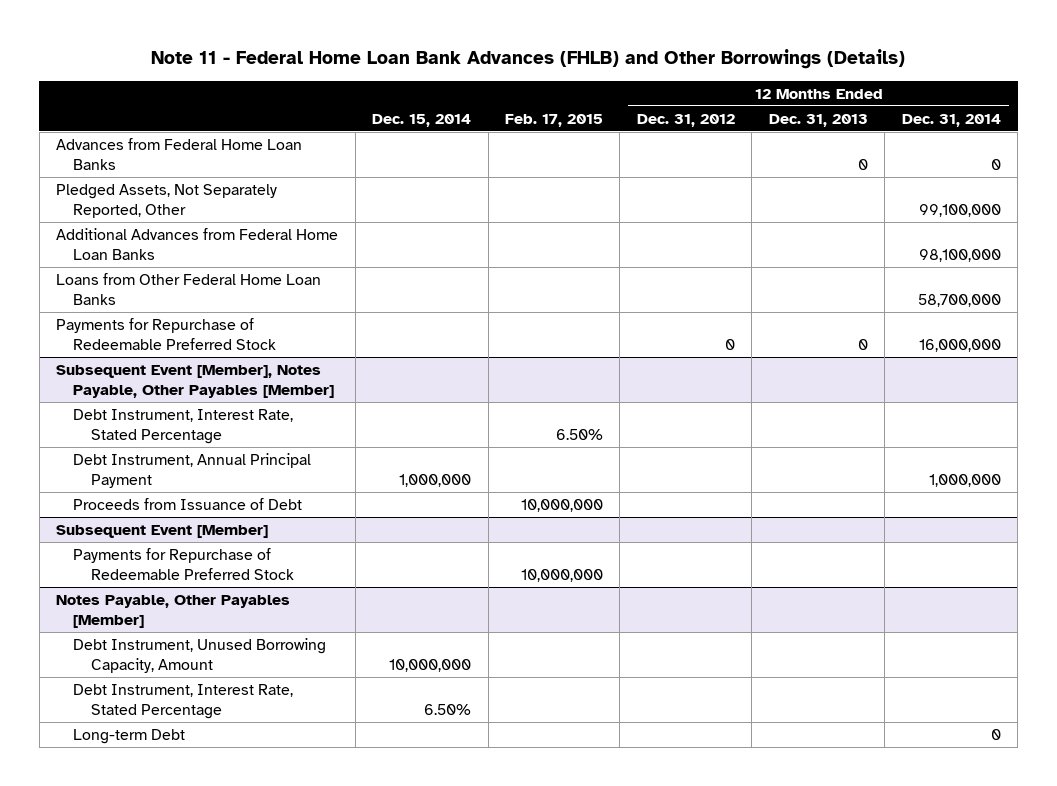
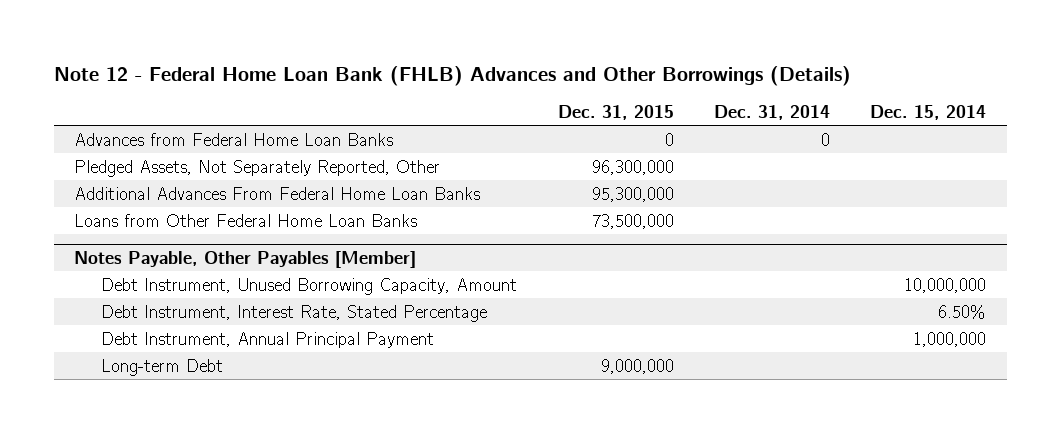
- Note 11 - Federal Home Loan Bank Advances (FHLB) and Other Borrowings (Details)
+ Note 12 - Federal Home Loan Bank (FHLB) Advances and Other Borrowings (Details)
- | Dec. 15, 2014 | Feb. 17, 2015 | 12 Months Ended Dec. 31, 2012 | 12 Months Ended Dec. 31, 2013 | 12 Months Ended Dec. 31, 2014
+ | Dec. 31, 2015 | Dec. 31, 2014 | Dec. 15, 2014
- Additional Advances from Federal Home Loan Banks | | | | | 98,100,000
+ Additional Advances From Federal Home Loan Banks | 95,300,000 | |
- Payments for Repurchase of Redeemable Preferred Stock | | | 0 | 0 | 16,000,000
- Subsequent Event [Member], Notes Payable, Other Payables [Member]
- Debt Instrument, Interest Rate, Stated Percentage | | 6.50% | | |
- Debt Instrument, Annual Principal Payment | 1,000,000 | | | | 1,000,000
- Proceeds from Issuance of Debt | | 10,000,000 | | |
- Subsequent Event [Member]
- Payments for Repurchase of Redeemable Preferred Stock | | 10,000,000 | | |
@ Notes Payable, Other Payables [Member]
+ Debt Instrument, Annual Principal Payment | | | 1,000,000

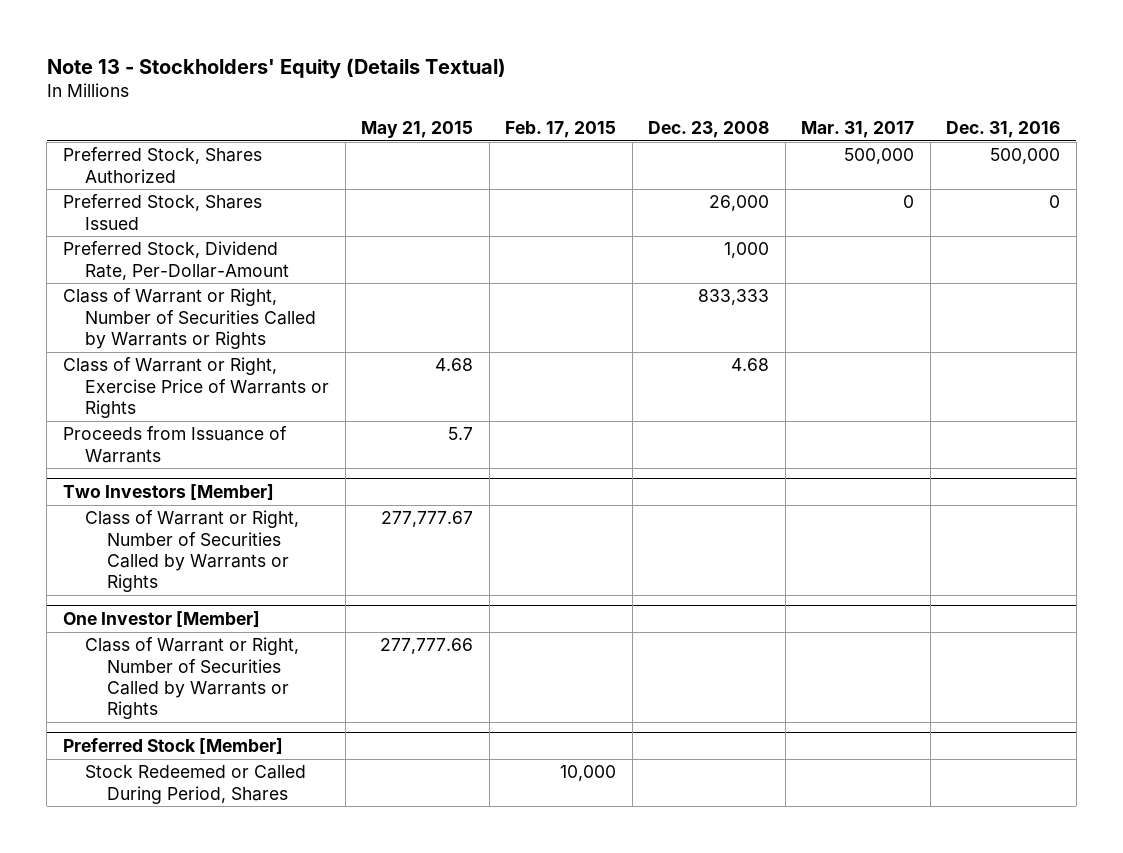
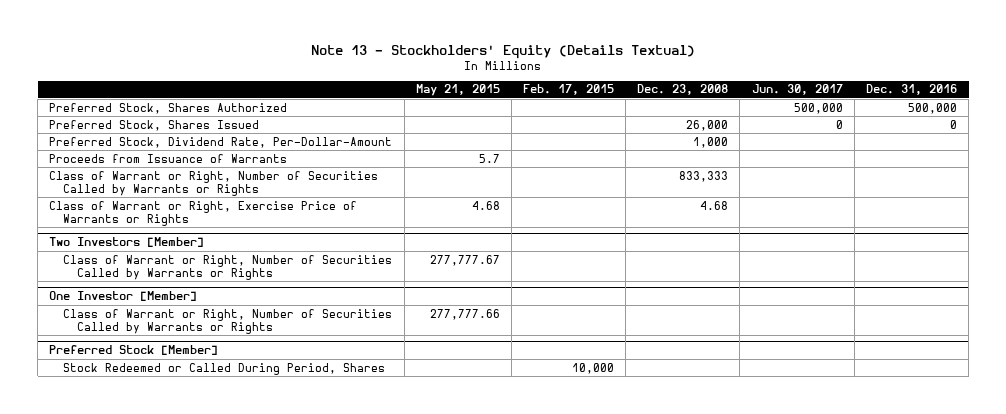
- | May 21, 2015 | Feb. 17, 2015 | Dec. 23, 2008 | Mar. 31, 2017 | Dec. 31, 2016
+ | May 21, 2015 | Feb. 17, 2015 | Dec. 23, 2008 | Jun. 30, 2017 | Dec. 31, 2016
moved up: Proceeds from Issuance of Warrants | 5.7 | | | |

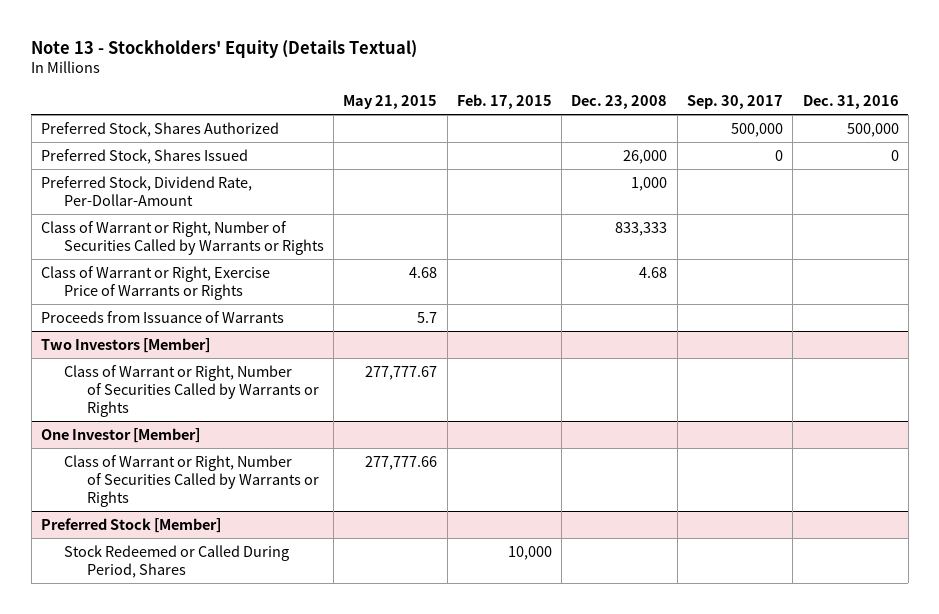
- | May 21, 2015 | Feb. 17, 2015 | Dec. 23, 2008 | Jun. 30, 2017 | Dec. 31, 2016
+ | May 21, 2015 | Feb. 17, 2015 | Dec. 23, 2008 | Sep. 30, 2017 | Dec. 31, 2016
moved down: Proceeds from Issuance of Warrants | 5.7 | | | |

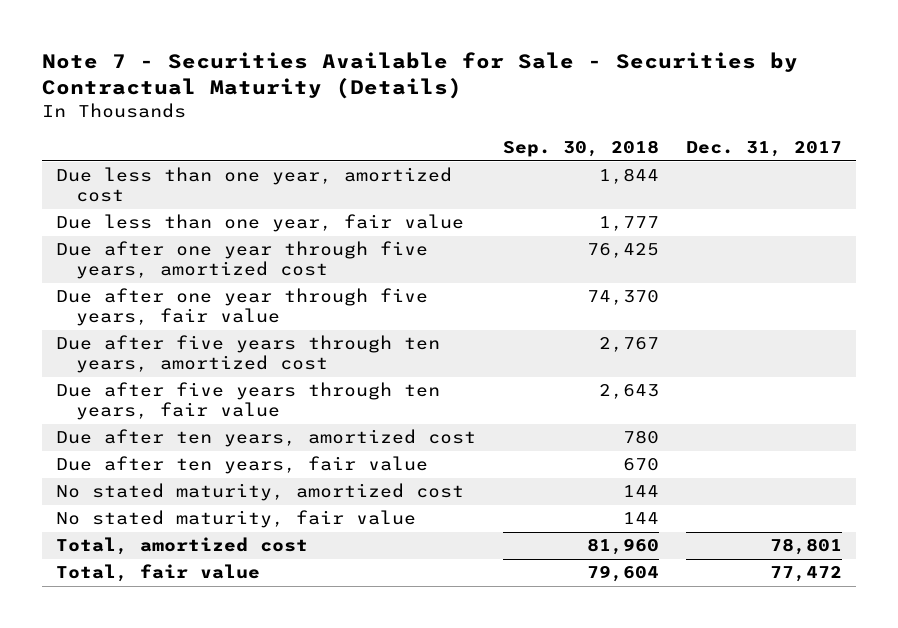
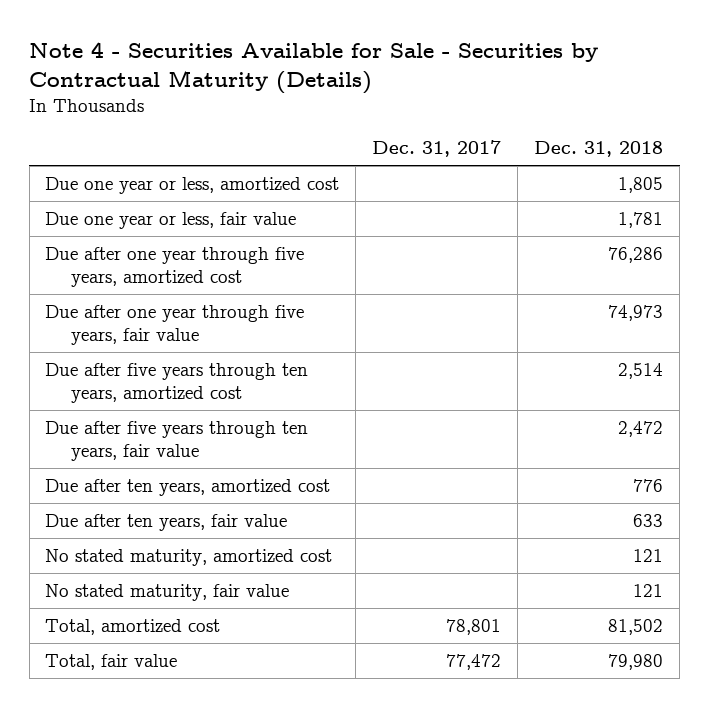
- Note 7 - Securities Available for Sale - Securities by Contractual Maturity (Details)
+ Note 4 - Securities Available for Sale - Securities by Contractual Maturity (Details)
- | Sep. 30, 2018 | Dec. 31, 2017
+ | Dec. 31, 2017 | Dec. 31, 2018
- Due less than one year, amortized cost | 1,844 |
- Due less than one year, fair value | 1,777 |
+ Due one year or less, amortized cost | | 1,805
+ Due one year or less, fair value | | 1,781

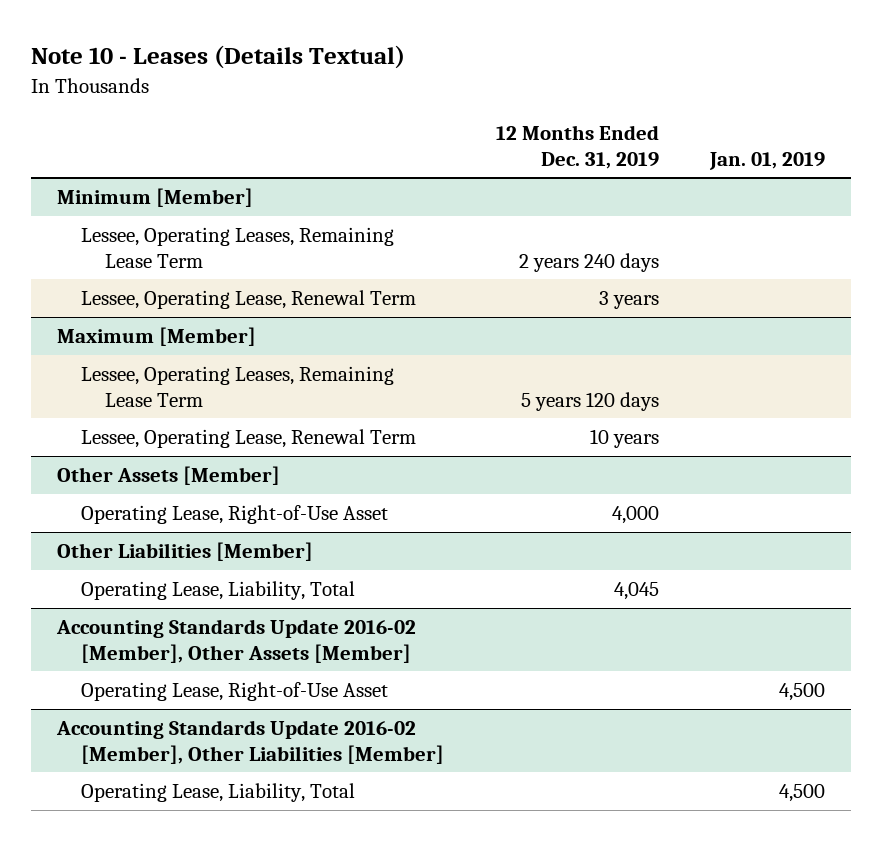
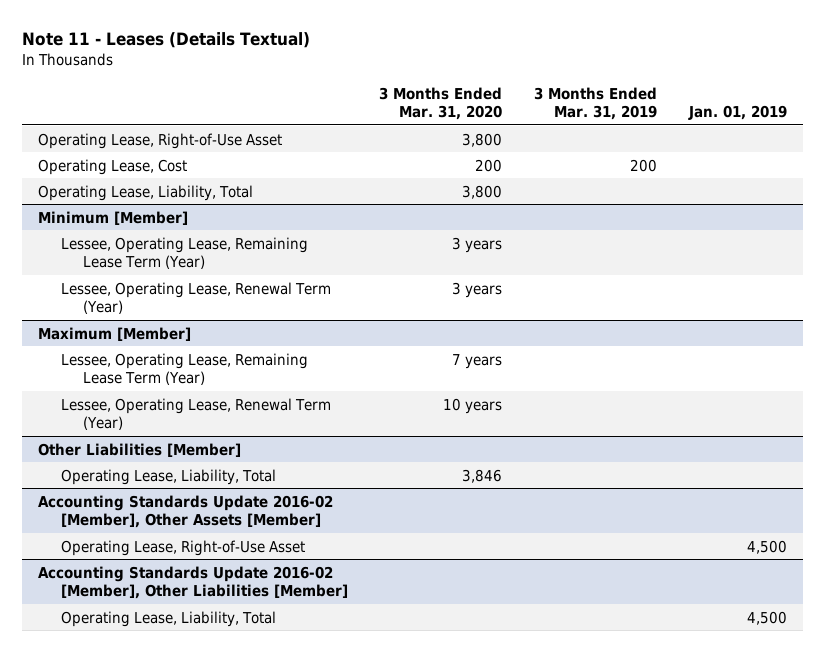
- Note 10 - Leases (Details Textual)
+ Note 11 - Leases (Details Textual)
- | 12 Months Ended Dec. 31, 2019 | Jan. 01, 2019
+ | 3 Months Ended Mar. 31, 2020 | 3 Months Ended Mar. 31, 2019 | Jan. 01, 2019
+ Operating Lease, Right-of-Use Asset | 3,800 | |
+ Operating Lease, Cost | 200 | 200 |
+ Operating Lease, Liability, Total | 3,800 | |
@ Minimum [Member]
- Lessee, Operating Leases, Remaining Lease Term | 2 years 240 days |
- Lessee, Operating Lease, Renewal Term | 3 years |
+ Lessee, Operating Lease, Remaining Lease Term (Year) | 3 years | |
+ Lessee, Operating Lease, Renewal Term (Year) | 3 years | |
@ Maximum [Member]
- Lessee, Operating Leases, Remaining Lease Term | 5 years 120 days |
- Lessee, Operating Lease, Renewal Term | 10 years |
- Other Assets [Member]
- Operating Lease, Right-of-Use Asset | 4,000 |
@ Maximum [Member]
+ Lessee, Operating Lease, Remaining Lease Term (Year) | 7 years | |
+ Lessee, Operating Lease, Renewal Term (Year) | 10 years | |

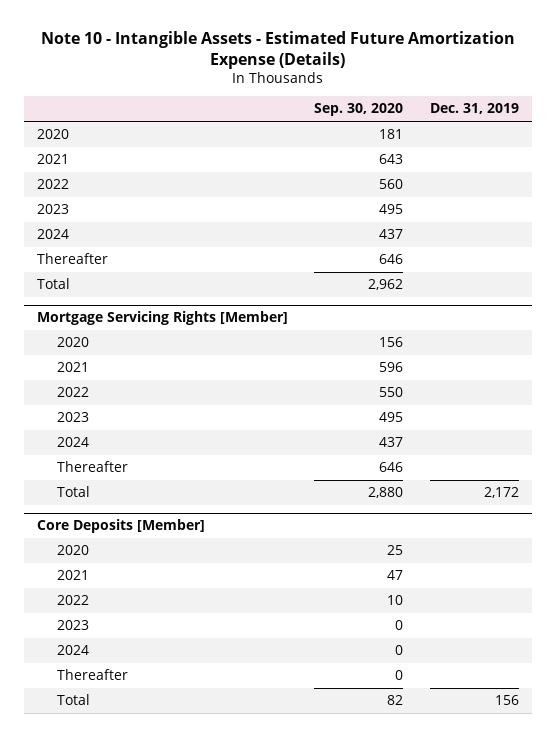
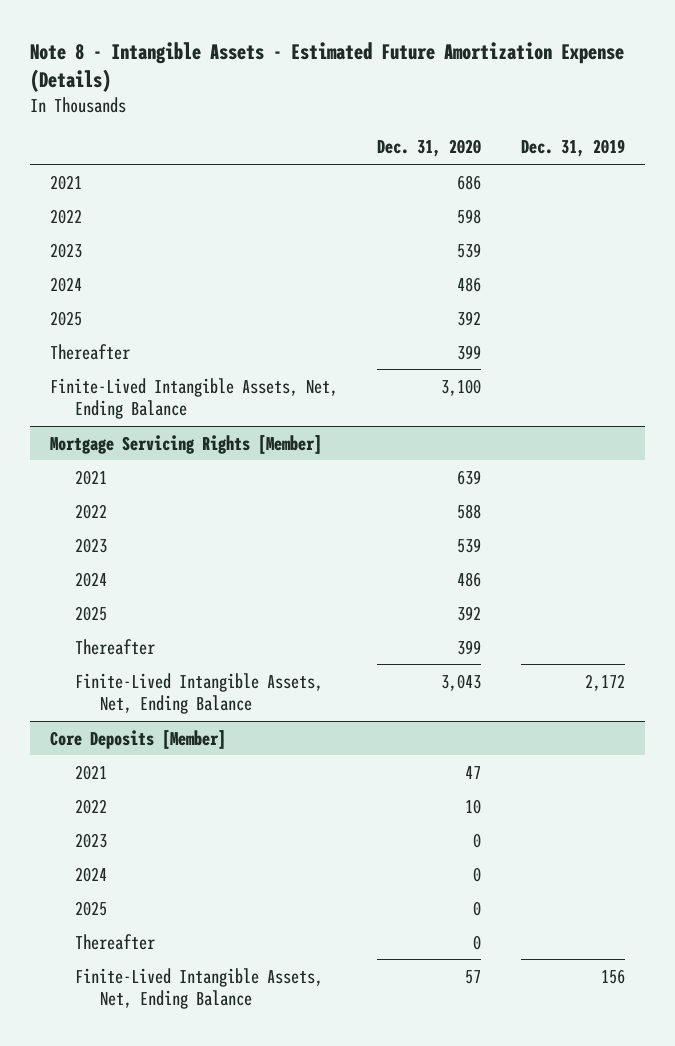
- Note 10 - Intangible Assets - Estimated Future Amortization Expense (Details)
+ Note 8 - Intangible Assets - Estimated Future Amortization Expense (Details)
- | Sep. 30, 2020 | Dec. 31, 2019
+ | Dec. 31, 2020 | Dec. 31, 2019
- 2020 | 181 |
+ 2025 | 392 |
- Total | 2,962 |
+ Finite-Lived Intangible Assets, Net, Ending Balance | 3,100 |
@ Mortgage Servicing Rights [Member]
- 2020 | 156 |
+ 2025 | 392 |
- Total | 2,880 | 2,172
+ Finite-Lived Intangible Assets, Net, Ending Balance | 3,043 | 2,172
@ Core Deposits [Member]
- 2020 | 25 |
+ 2025 | 0 |
- Total | 82 | 156
+ Finite-Lived Intangible Assets, Net, Ending Balance | 57 | 156

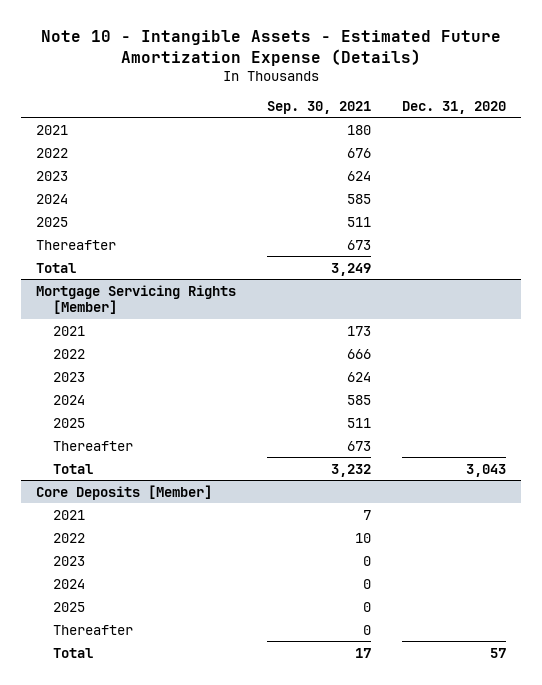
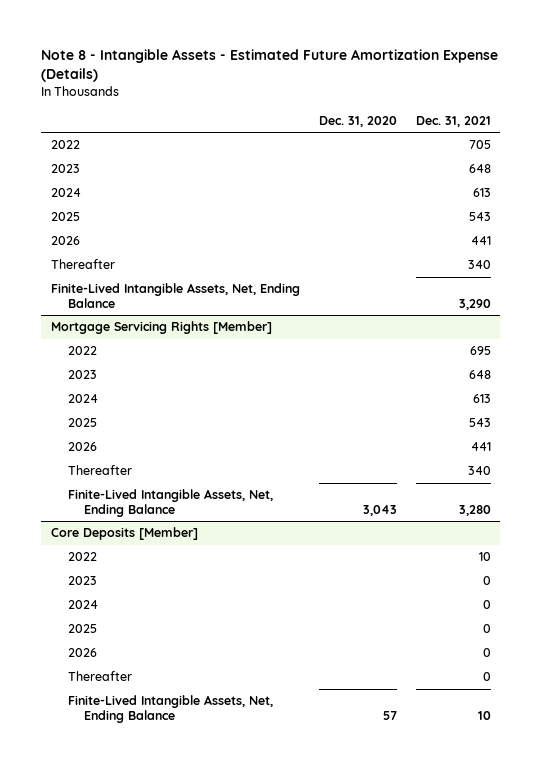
- Note 10 - Intangible Assets - Estimated Future Amortization Expense (Details)
+ Note 8 - Intangible Assets - Estimated Future Amortization Expense (Details)
- | Sep. 30, 2021 | Dec. 31, 2020
+ | Dec. 31, 2020 | Dec. 31, 2021
- 2021 | 180 |
+ 2026 | | 441
- Total | 3,249 |
+ Finite-Lived Intangible Assets, Net, Ending Balance | | 3,290
@ Mortgage Servicing Rights [Member]
- 2021 | 173 |
+ 2026 | | 441
- Total | 3,232 | 3,043
+ Finite-Lived Intangible Assets, Net, Ending Balance | 3,043 | 3,280
@ Core Deposits [Member]
- 2021 | 7 |
+ 2026 | | 0
- Total | 17 | 57
+ Finite-Lived Intangible Assets, Net, Ending Balance | 57 | 10

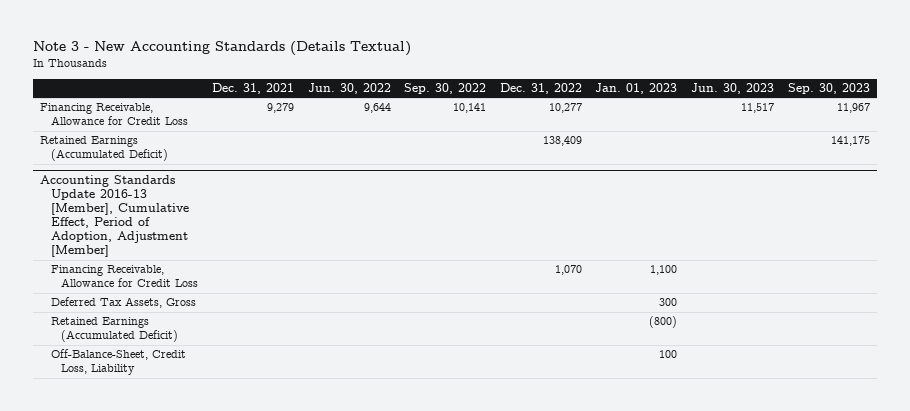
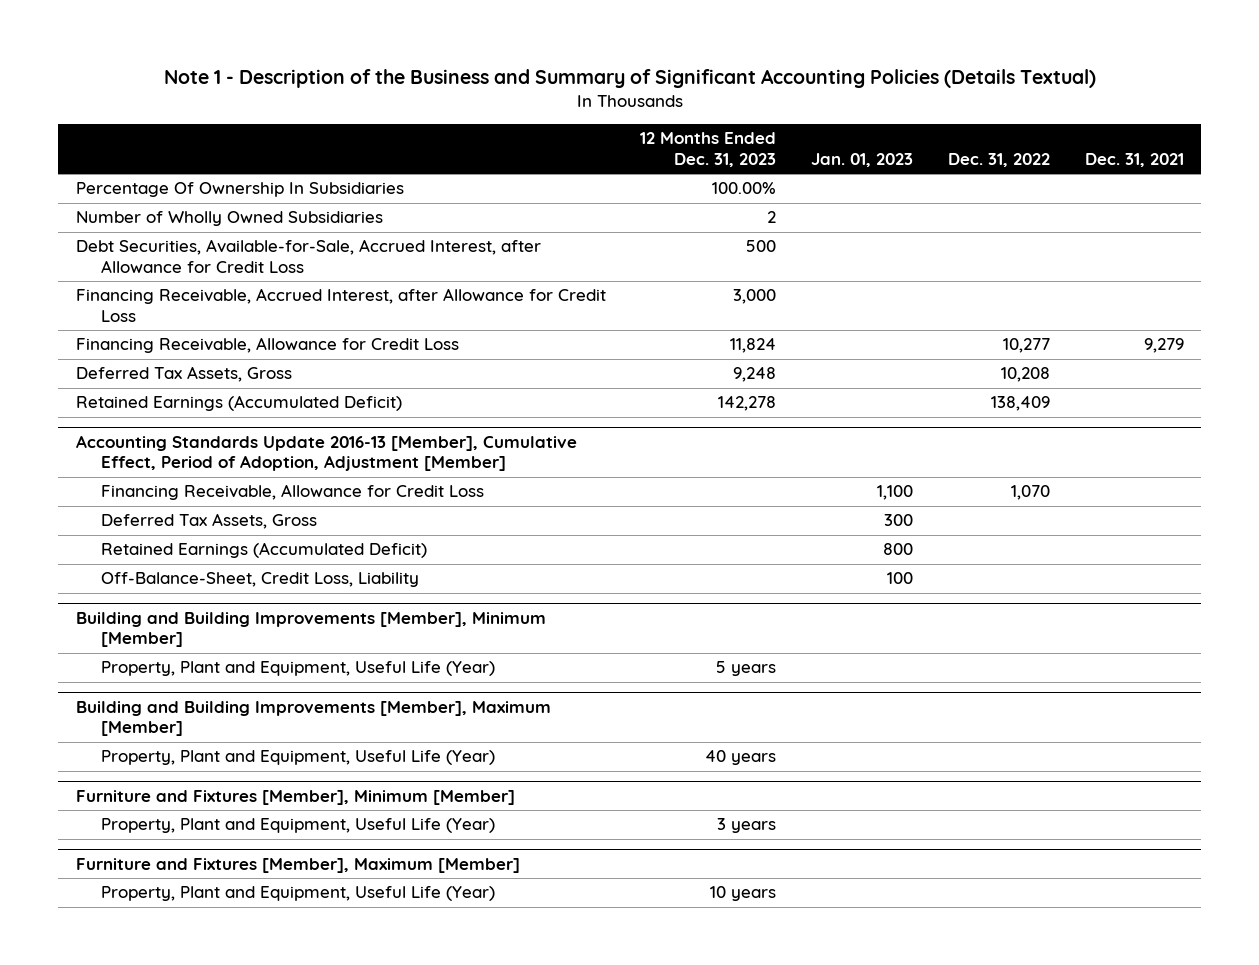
- Note 3 - New Accounting Standards (Details Textual)
+ Note 1 - Description of the Business and Summary of Significant Accounting Policies (Details Textual)
- | Dec. 31, 2021 | Jun. 30, 2022 | Sep. 30, 2022 | Dec. 31, 2022 | Jan. 01, 2023 | Jun. 30, 2023 | Sep. 30, 2023
+ | 12 Months Ended Dec. 31, 2023 | Jan. 01, 2023 | Dec. 31, 2022 | Dec. 31, 2021
+ Percentage Of Ownership In Subsidiaries | 100.00% | | |
+ Number of Wholly Owned Subsidiaries | 2 | | |
+ Debt Securities, Available-for-Sale, Accrued Interest, after Allowance for Credit Loss | 500 | | |
+ Financing Receivable, Accrued Interest, after Allowance for Credit Loss | 3,000 | | |
+ Deferred Tax Assets, Gross | 9,248 | | 10,208 |
@ Accounting Standards Update 2016-13 [Member], Cumulative Effect, Period of Adoption, Adjustment [Member]
- Retained Earnings (Accumulated Deficit) | | | | | (800) | |
+ Retained Earnings (Accumulated Deficit) | | 800 | |
+ Building and Building Improvements [Member], Minimum [Member]
+ Property, Plant and Equipment, Useful Life (Year) | 5 years | | |
+ Building and Building Improvements [Member], Maximum [Member]
+ Property, Plant and Equipment, Useful Life (Year) | 40 years | | |
+ Furniture and Fixtures [Member], Minimum [Member]
+ Property, Plant and Equipment, Useful Life (Year) | 3 years | | |
+ Furniture and Fixtures [Member], Maximum [Member]
+ Property, Plant and Equipment, Useful Life (Year) | 10 years | | |

